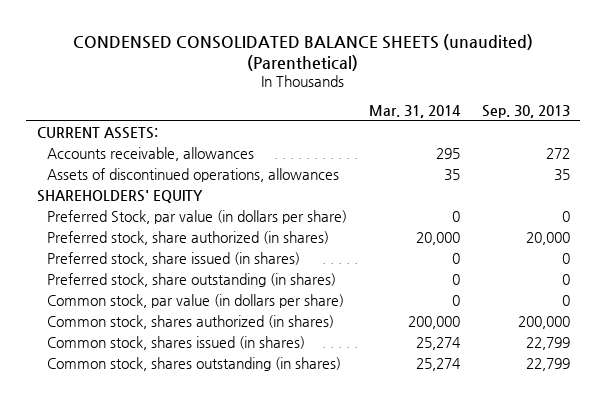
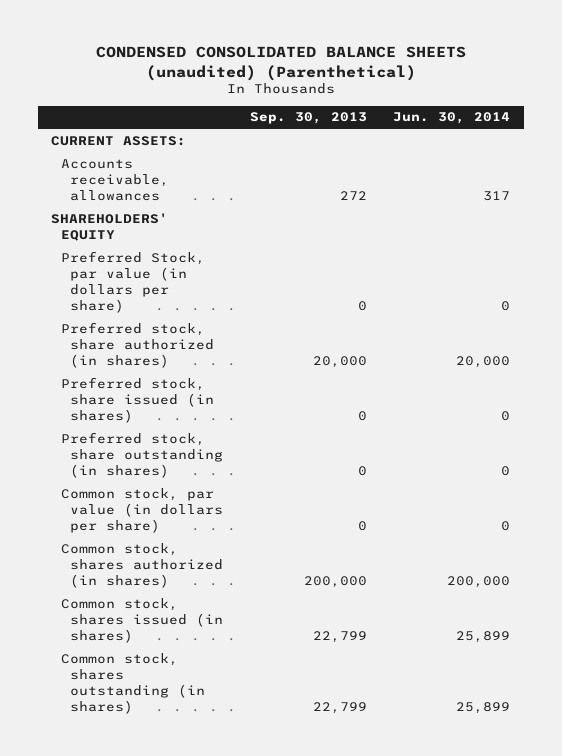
- | Mar. 31, 2014 | Sep. 30, 2013
+ | Sep. 30, 2013 | Jun. 30, 2014
- Assets of discontinued operations, allowances | 35 | 35

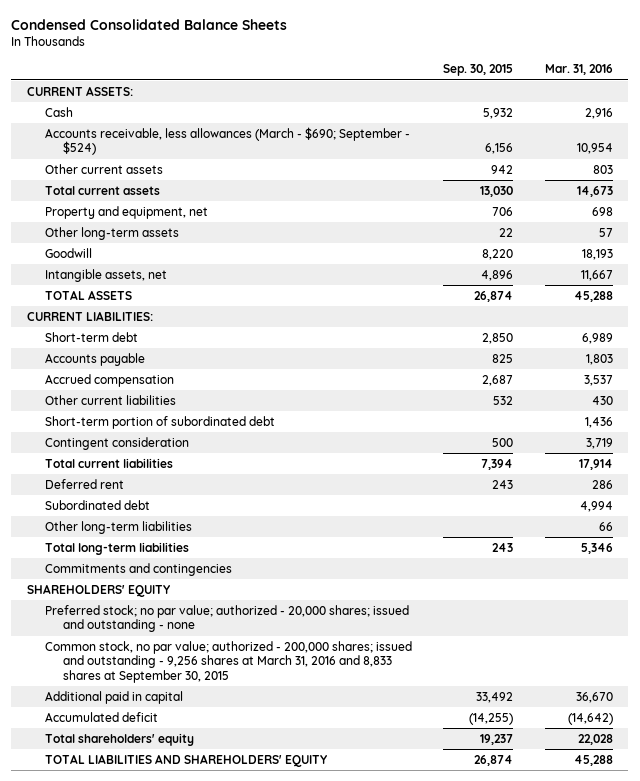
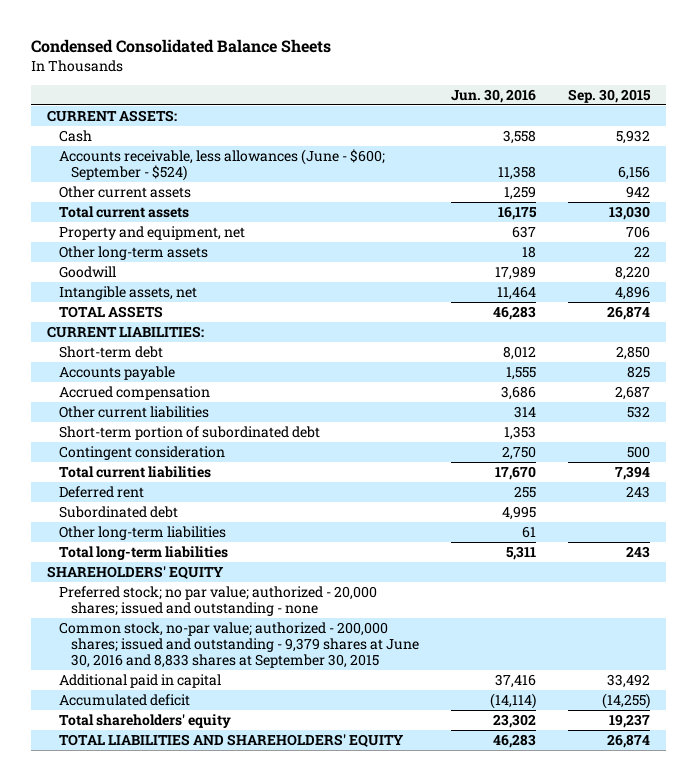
- | Sep. 30, 2015 | Mar. 31, 2016
+ | Jun. 30, 2016 | Sep. 30, 2015
- Accounts receivable, less allowances (March - $690; September - $524) | 6,156 | 10,954
+ Accounts receivable, less allowances (June - $600; September - $524) | 11,358 | 6,156
- Commitments and contingencies
- Common stock, no par value; authorized - 200,000 shares; issued and outstanding - 9,256 shares at March 31, 2016 and 8,833 shares at September 30, 2015
+ Common stock, no-par value; authorized - 200,000 shares; issued and outstanding - 9,379 shares at June 30, 2016 and 8,833 shares at September 30, 2015

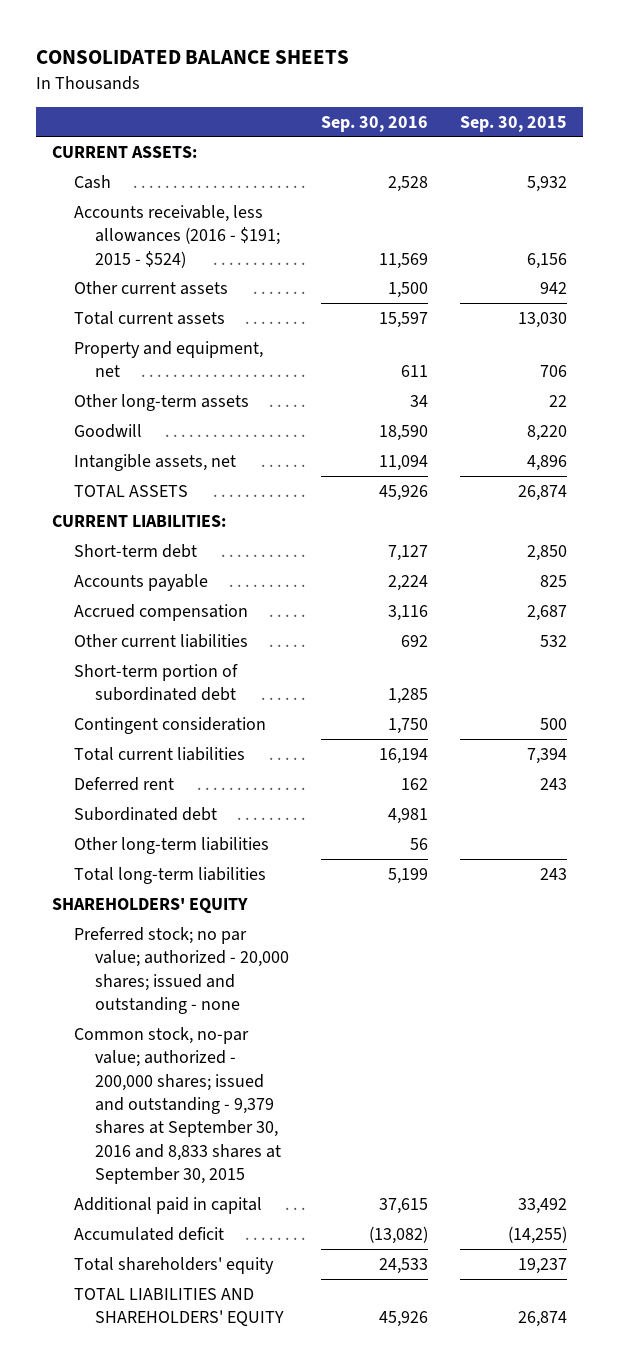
- Condensed Consolidated Balance Sheets
+ CONSOLIDATED BALANCE SHEETS
- | Jun. 30, 2016 | Sep. 30, 2015
+ | Sep. 30, 2016 | Sep. 30, 2015
- Accounts receivable, less allowances (June - $600; September - $524) | 11,358 | 6,156
+ Accounts receivable, less allowances (2016 - $191; 2015 - $524) | 11,569 | 6,156
- Common stock, no-par value; authorized - 200,000 shares; issued and outstanding - 9,379 shares at June 30, 2016 and 8,833 shares at September 30, 2015
+ Common stock, no-par value; authorized - 200,000 shares; issued and outstanding - 9,379 shares at September 30, 2016 and 8,833 shares at September 30, 2015

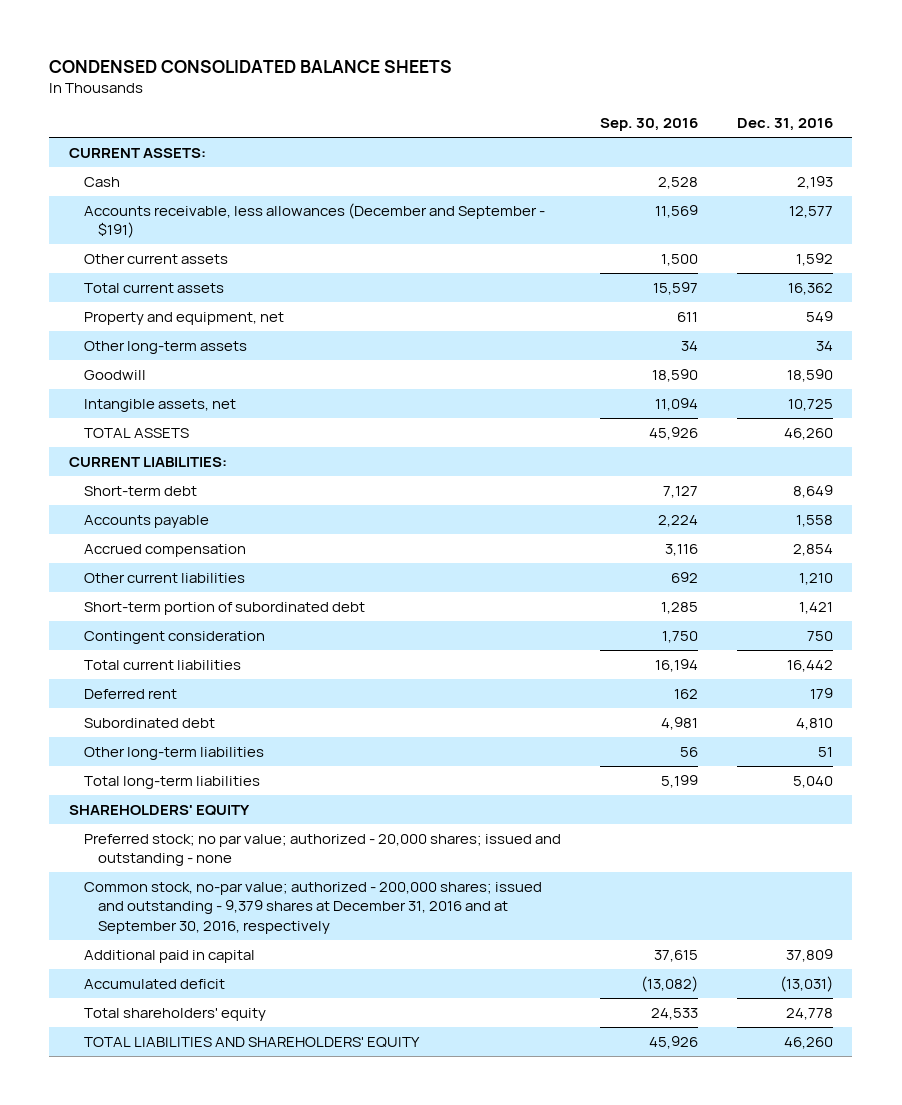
- CONSOLIDATED BALANCE SHEETS
+ CONDENSED CONSOLIDATED BALANCE SHEETS
- | Sep. 30, 2016 | Sep. 30, 2015
+ | Sep. 30, 2016 | Dec. 31, 2016
- Accounts receivable, less allowances (2016 - $191; 2015 - $524) | 11,569 | 6,156
+ Accounts receivable, less allowances (December and September - $191) | 11,569 | 12,577
- Common stock, no-par value; authorized - 200,000 shares; issued and outstanding - 9,379 shares at September 30, 2016 and 8,833 shares at September 30, 2015
+ Common stock, no-par value; authorized - 200,000 shares; issued and outstanding - 9,379 shares at December 31, 2016 and at September 30, 2016, respectively

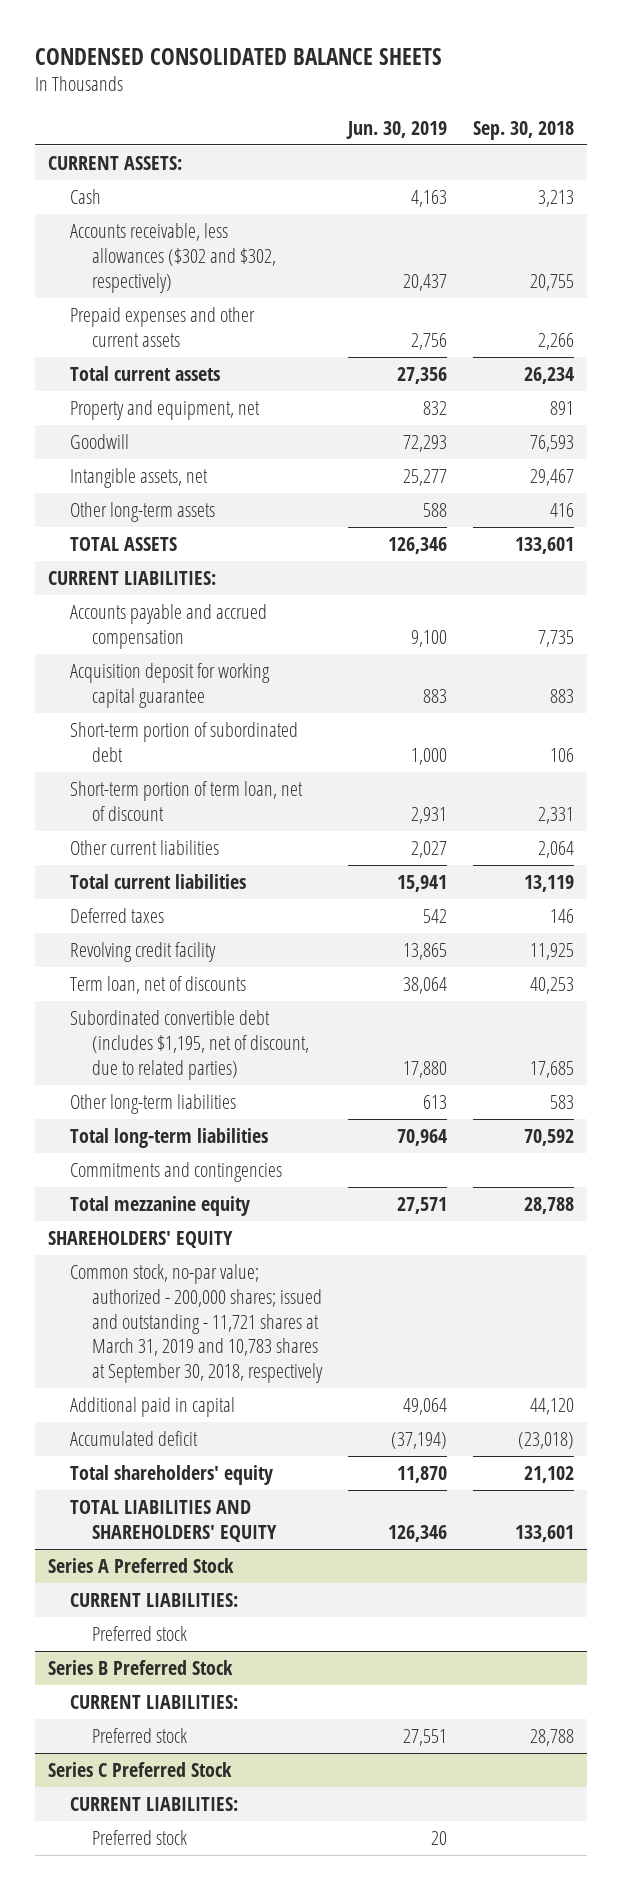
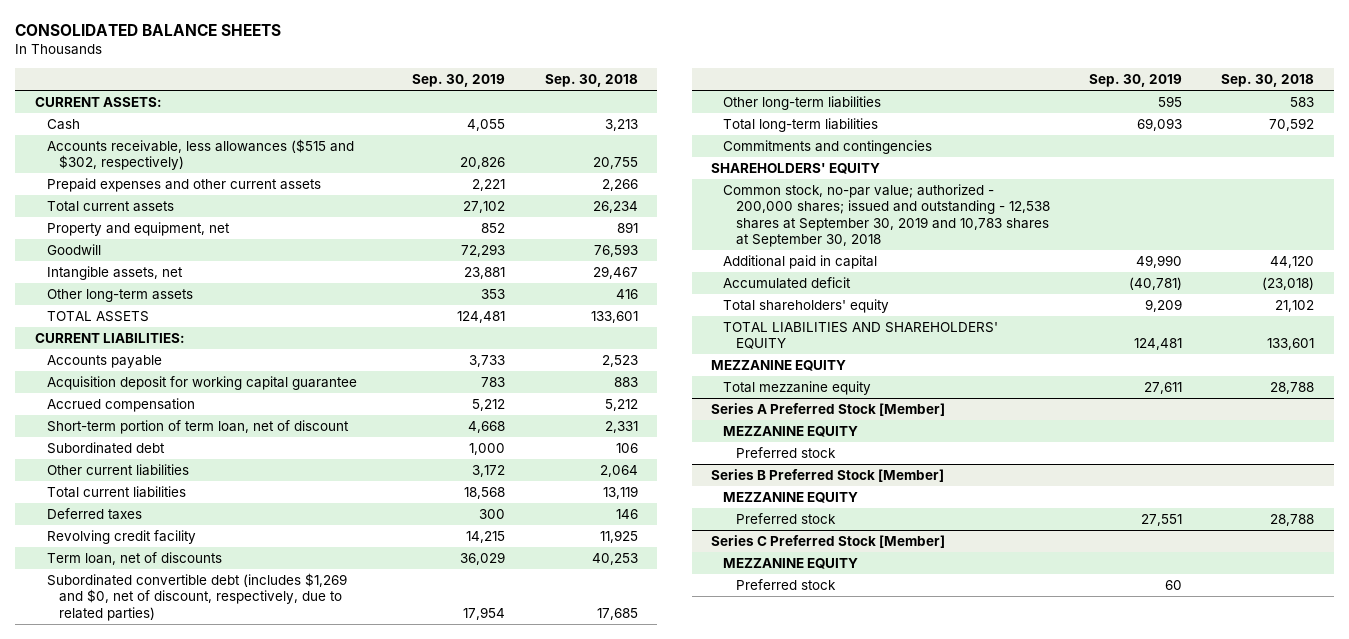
- CONDENSED CONSOLIDATED BALANCE SHEETS
+ CONSOLIDATED BALANCE SHEETS
- | Jun. 30, 2019 | Sep. 30, 2018
+ | Sep. 30, 2019 | Sep. 30, 2018
- Accounts receivable, less allowances ($302 and $302, respectively) | 20,437 | 20,755
+ Accounts receivable, less allowances ($515 and $302, respectively) | 20,826 | 20,755
- Accounts payable and accrued compensation | 9,100 | 7,735
+ Accounts payable | 3,733 | 2,523
- Short-term portion of subordinated debt | 1,000 | 106
+ Accrued compensation | 5,212 | 5,212
+ Subordinated debt | 1,000 | 106
- Subordinated convertible debt (includes $1,195, net of discount, due to related parties) | 17,880 | 17,685
+ Subordinated convertible debt (includes $1,269 and $0, net of discount, respectively, due to related parties) | 17,954 | 17,685
- Common stock, no-par value; authorized - 200,000 shares; issued and outstanding - 11,721 shares at March 31, 2019 and 10,783 shares at September 30, 2018, respectively
+ Common stock, no-par value; authorized - 200,000 shares; issued and outstanding - 12,538 shares at September 30, 2019 and 10,783 shares at September 30, 2018
- Series A Preferred Stock
- CURRENT LIABILITIES:
+ MEZZANINE EQUITY
moved down: Total mezzanine equity | 27,611 | 28,788
+ Series A Preferred Stock [Member]
+ MEZZANINE EQUITY
- Series B Preferred Stock
- CURRENT LIABILITIES:
+ Series B Preferred Stock [Member]
+ MEZZANINE EQUITY
- Series C Preferred Stock
- CURRENT LIABILITIES:
+ Series C Preferred Stock [Member]
+ MEZZANINE EQUITY

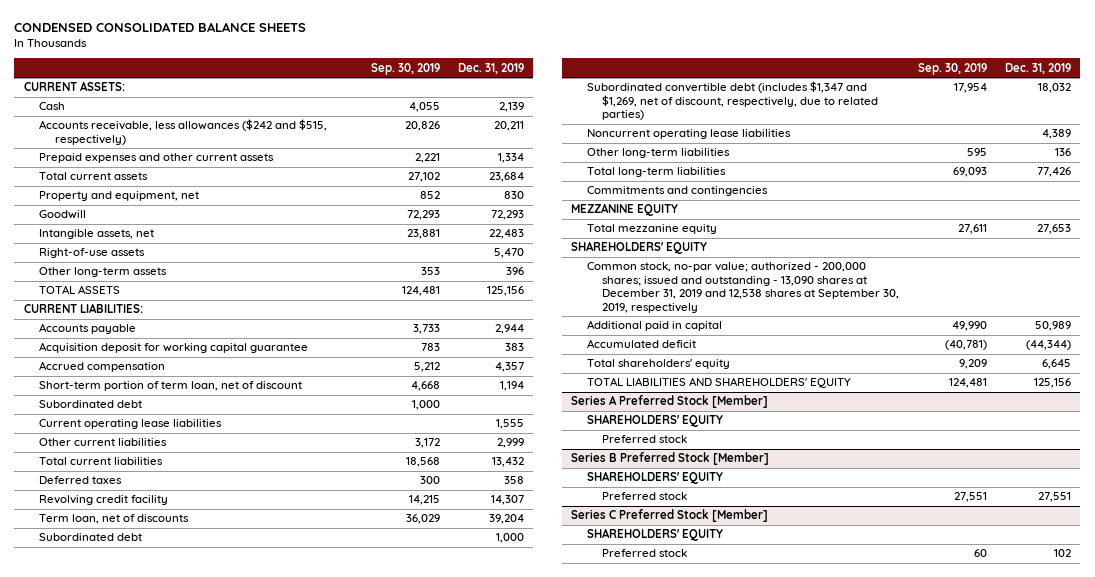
- CONSOLIDATED BALANCE SHEETS
+ CONDENSED CONSOLIDATED BALANCE SHEETS
- | Sep. 30, 2019 | Sep. 30, 2018
+ | Sep. 30, 2019 | Dec. 31, 2019
- Accounts receivable, less allowances ($515 and $302, respectively) | 20,826 | 20,755
+ Accounts receivable, less allowances ($242 and $515, respectively) | 20,826 | 20,211
+ Right-of-use assets | | 5,470
+ Current operating lease liabilities | | 1,555
- Subordinated convertible debt (includes $1,269 and $0, net of discount, respectively, due to related parties) | 17,954 | 17,685
+ Subordinated debt | | 1,000
+ Subordinated convertible debt (includes $1,347 and $1,269, net of discount, respectively, due to related parties) | 17,954 | 18,032
+ Noncurrent operating lease liabilities | | 4,389
moved up: MEZZANINE EQUITY
moved up: Total mezzanine equity | 27,611 | 27,653
- Common stock, no-par value; authorized - 200,000 shares; issued and outstanding - 12,538 shares at September 30, 2019 and 10,783 shares at September 30, 2018
+ Common stock, no-par value; authorized - 200,000 shares; issued and outstanding - 13,090 shares at December 31, 2019 and 12,538 shares at September 30, 2019, respectively
@ Series A Preferred Stock [Member]
- MEZZANINE EQUITY
+ SHAREHOLDERS' EQUITY
@ Series B Preferred Stock [Member]
- MEZZANINE EQUITY
+ SHAREHOLDERS' EQUITY
@ Series C Preferred Stock [Member]
- MEZZANINE EQUITY
+ SHAREHOLDERS' EQUITY

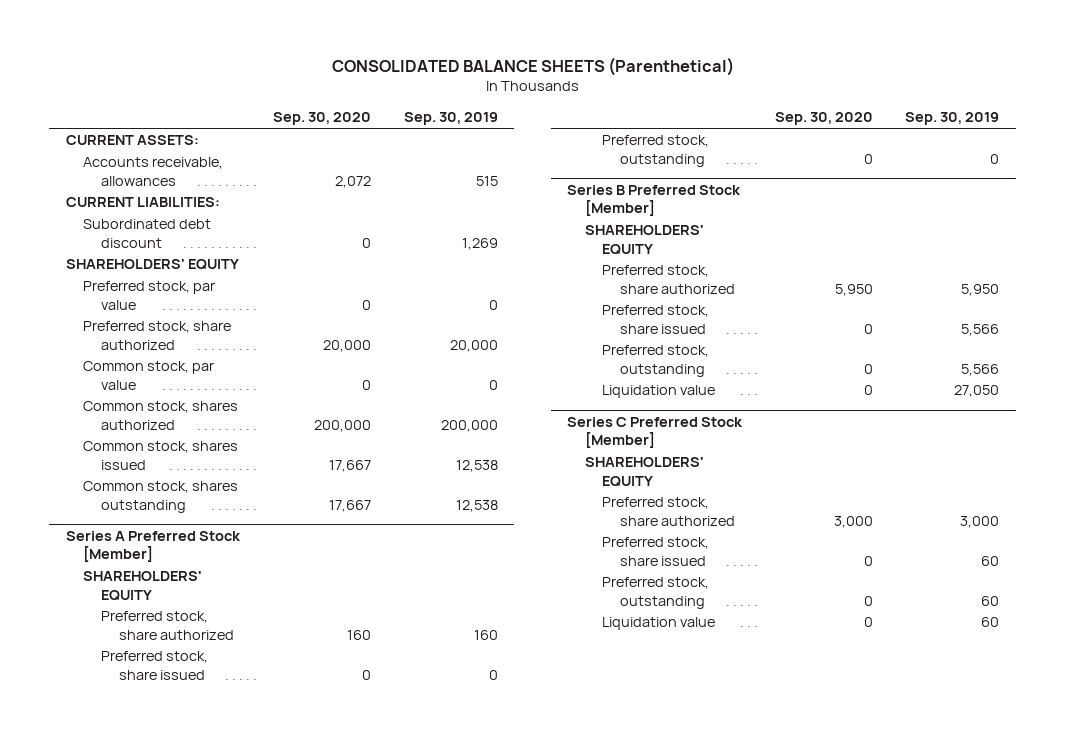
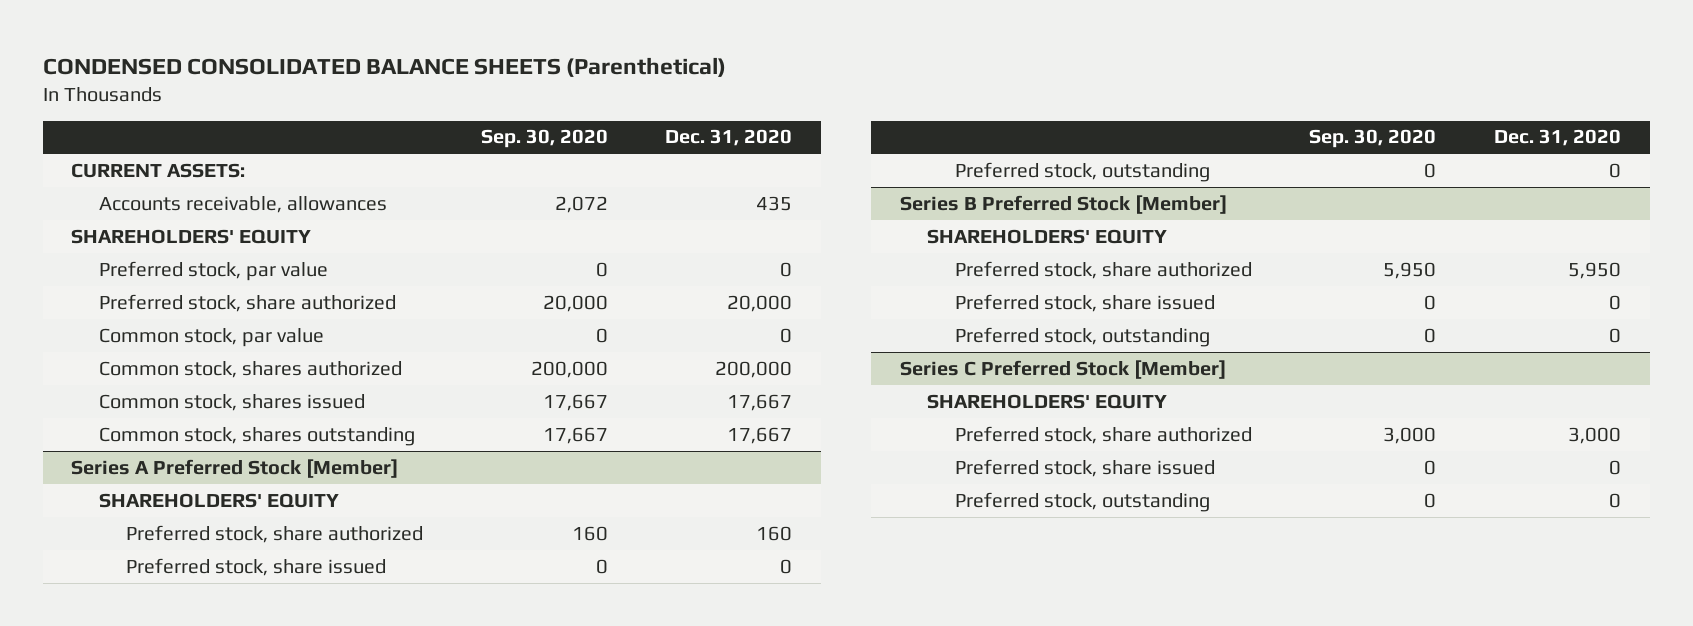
- CONSOLIDATED BALANCE SHEETS (Parenthetical)
+ CONDENSED CONSOLIDATED BALANCE SHEETS (Parenthetical)
- | Sep. 30, 2020 | Sep. 30, 2019
+ | Sep. 30, 2020 | Dec. 31, 2020
- CURRENT LIABILITIES:
- Subordinated debt discount | 0 | 1,269
@ Series B Preferred Stock [Member]
- Liquidation value | 0 | 27,050
@ Series C Preferred Stock [Member]
- Liquidation value | 0 | 60

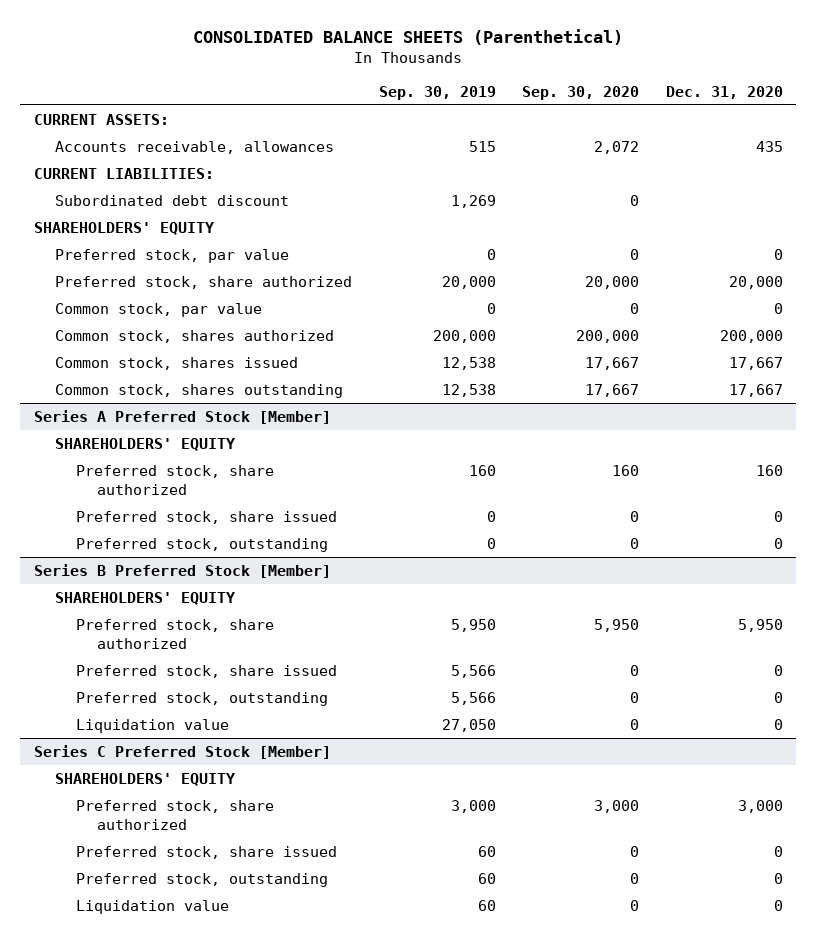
- CONDENSED CONSOLIDATED BALANCE SHEETS (Parenthetical)
+ CONSOLIDATED BALANCE SHEETS (Parenthetical)
- | Sep. 30, 2020 | Dec. 31, 2020
+ | Sep. 30, 2019 | Sep. 30, 2020 | Dec. 31, 2020
+ CURRENT LIABILITIES:
+ Subordinated debt discount | 1,269 | 0 |
@ Series B Preferred Stock [Member]
+ Liquidation value | 27,050 | 0 | 0
@ Series C Preferred Stock [Member]
+ Liquidation value | 60 | 0 | 0

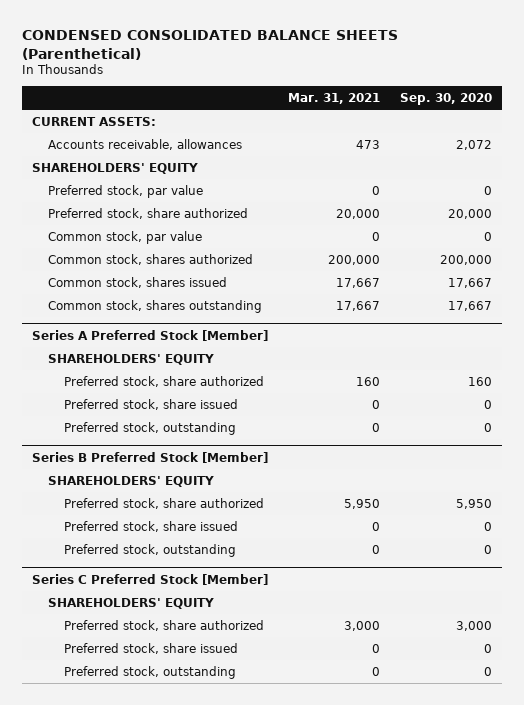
- CONSOLIDATED BALANCE SHEETS (Parenthetical)
+ CONDENSED CONSOLIDATED BALANCE SHEETS (Parenthetical)
- | Sep. 30, 2019 | Sep. 30, 2020 | Dec. 31, 2020
+ | Mar. 31, 2021 | Sep. 30, 2020
- CURRENT LIABILITIES:
- Subordinated debt discount | 1,269 | 0 |
@ Series B Preferred Stock [Member]
- Liquidation value | 27,050 | 0 | 0
@ Series C Preferred Stock [Member]
- Liquidation value | 60 | 0 | 0

